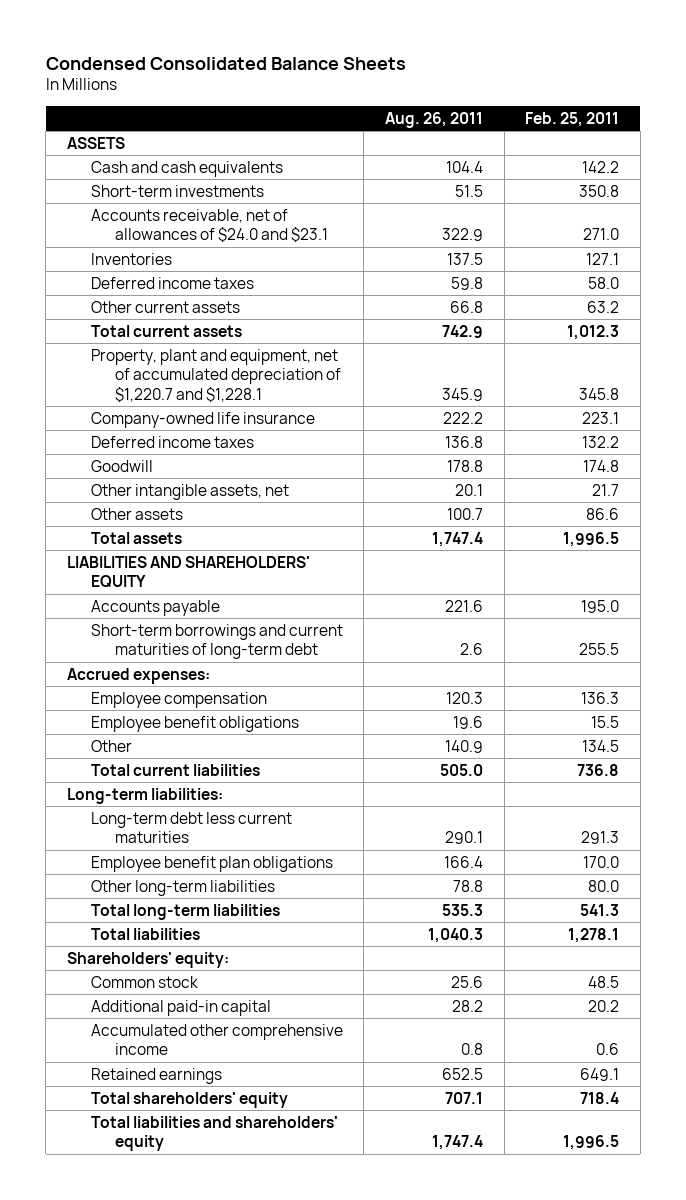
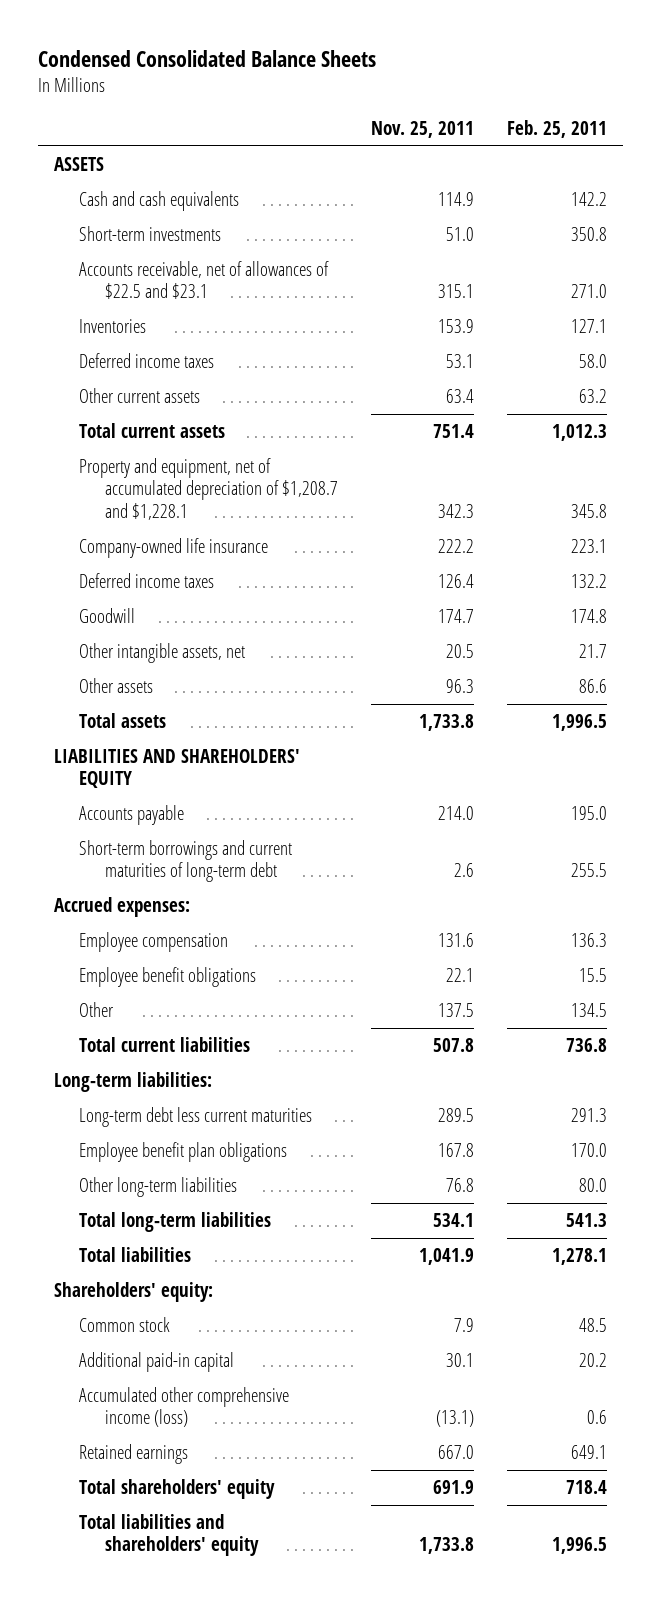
- | Aug. 26, 2011 | Feb. 25, 2011
+ | Nov. 25, 2011 | Feb. 25, 2011
- Accounts receivable, net of allowances of $24.0 and $23.1 | 322.9 | 271.0
+ Accounts receivable, net of allowances of $22.5 and $23.1 | 315.1 | 271.0
- Property, plant and equipment, net of accumulated depreciation of $1,220.7 and $1,228.1 | 345.9 | 345.8
+ Property and equipment, net of accumulated depreciation of $1,208.7 and $1,228.1 | 342.3 | 345.8
- Accumulated other comprehensive income | 0.8 | 0.6
+ Accumulated other comprehensive income (loss) | (13.1) | 0.6

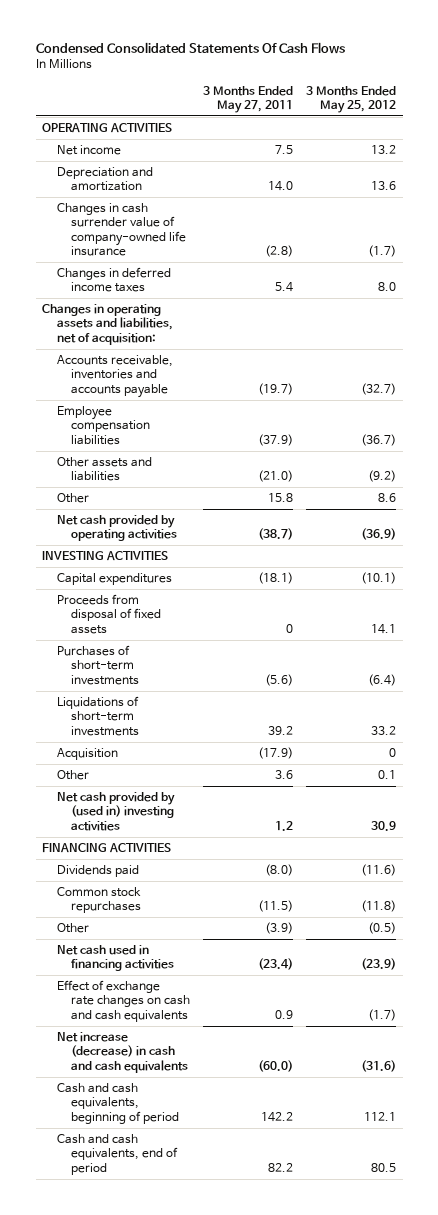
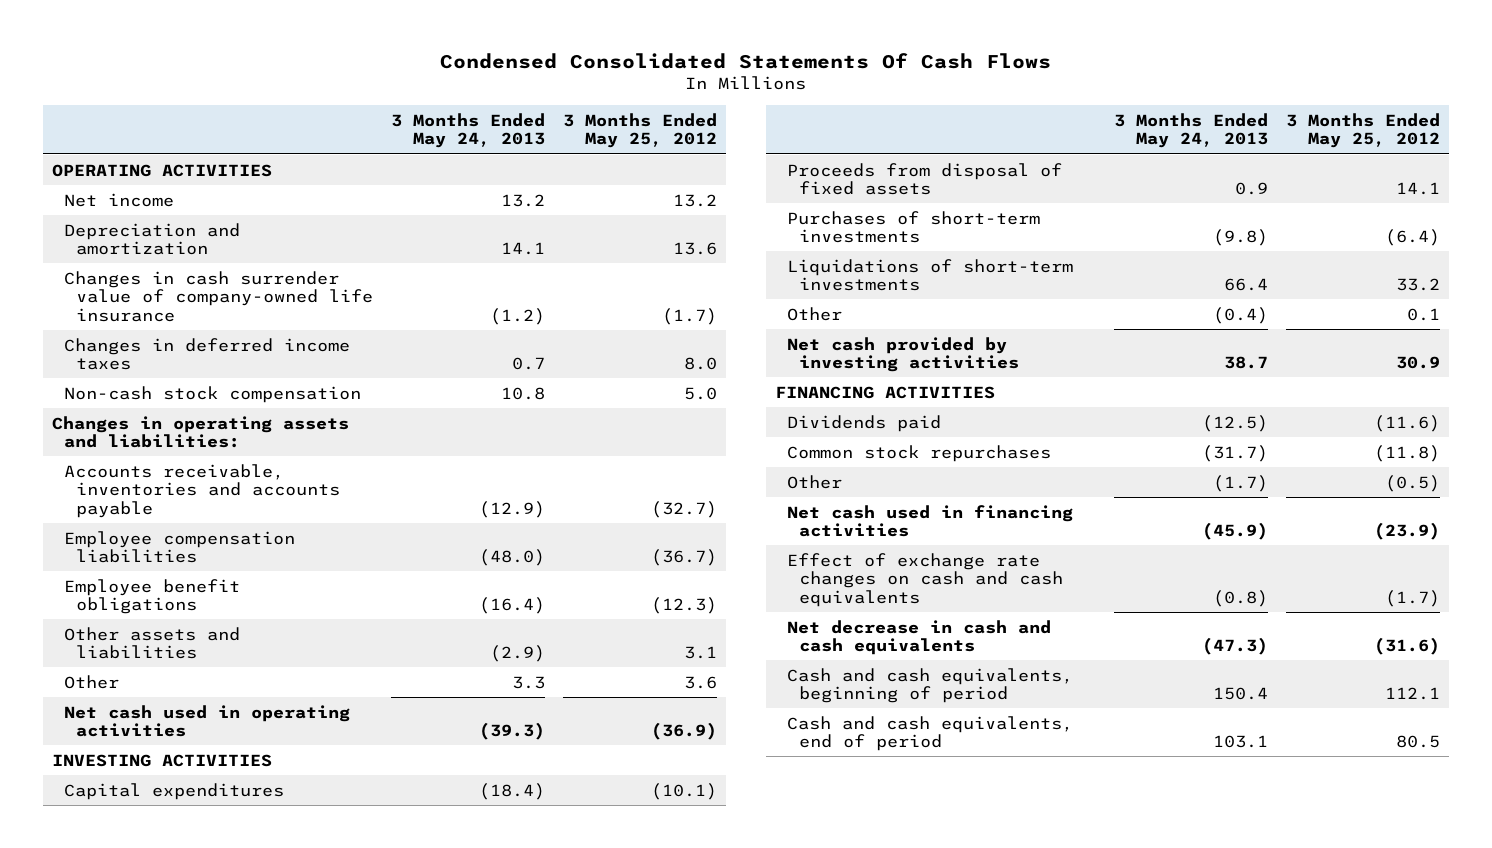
- | 3 Months Ended May 27, 2011 | 3 Months Ended May 25, 2012
+ | 3 Months Ended May 24, 2013 | 3 Months Ended May 25, 2012
- Changes in operating assets and liabilities, net of acquisition:
+ Non-cash stock compensation | 10.8 | 5.0
+ Changes in operating assets and liabilities:
- Other assets and liabilities | (21.0) | (9.2)
- Other | 15.8 | 8.6
- Net cash provided by operating activities | (38.7) | (36.9)
+ Employee benefit obligations | (16.4) | (12.3)
+ Other assets and liabilities | (2.9) | 3.1
+ Other | 3.3 | 3.6
+ Net cash used in operating activities | (39.3) | (36.9)
- Acquisition | (17.9) | 0
- Net cash provided by (used in) investing activities | 1.2 | 30.9
+ Net cash provided by investing activities | 38.7 | 30.9
- Net increase (decrease) in cash and cash equivalents | (60.0) | (31.6)
+ Net decrease in cash and cash equivalents | (47.3) | (31.6)

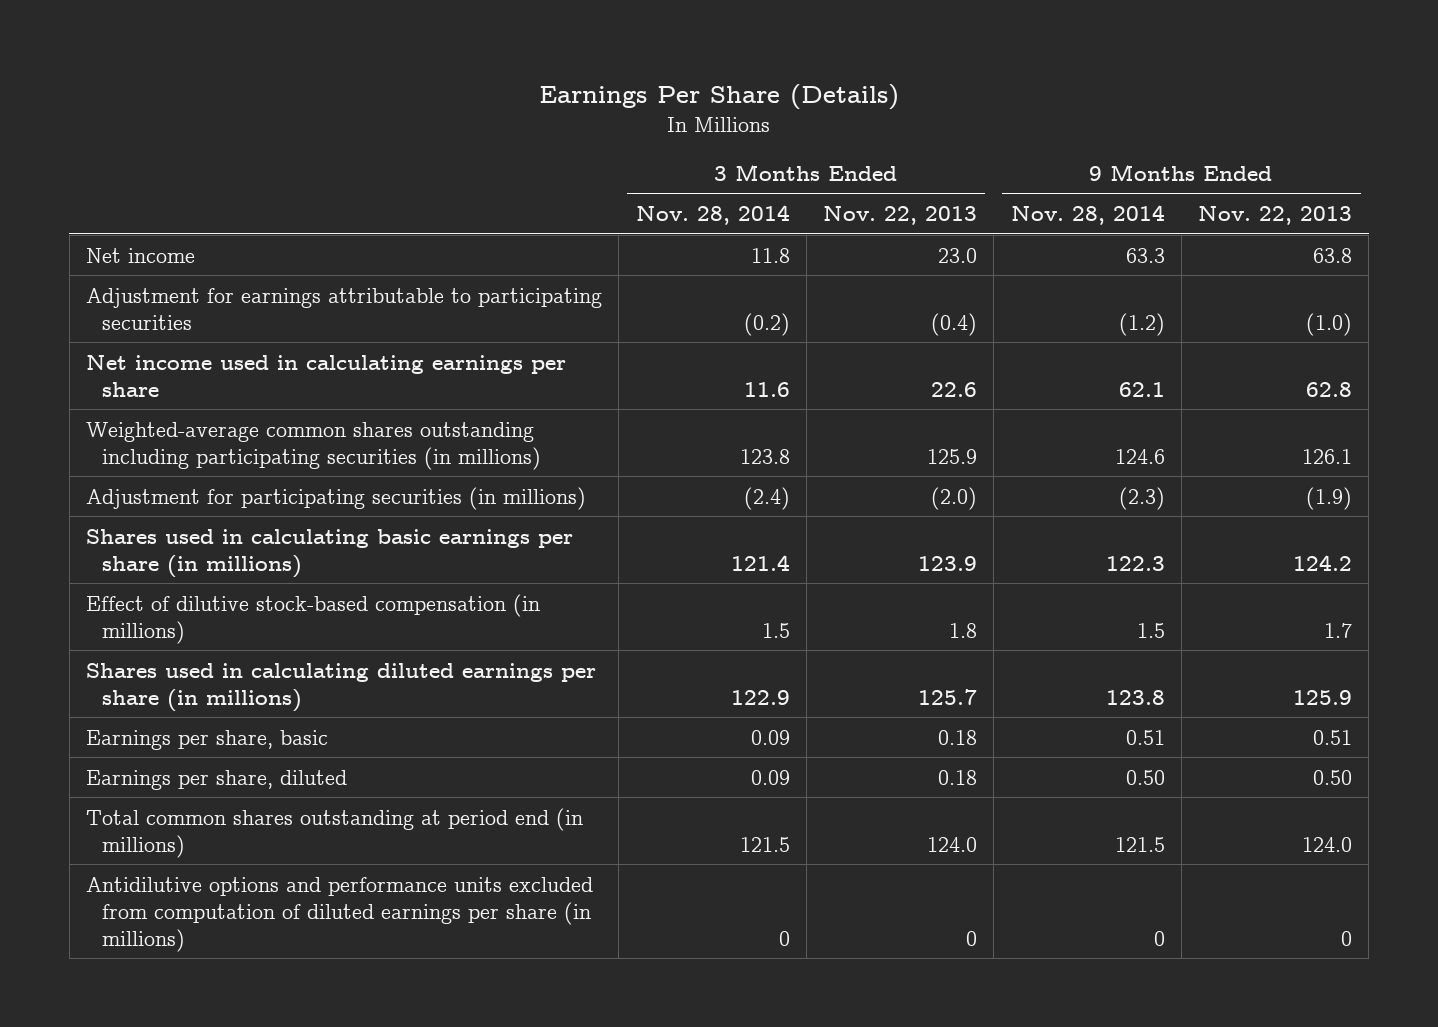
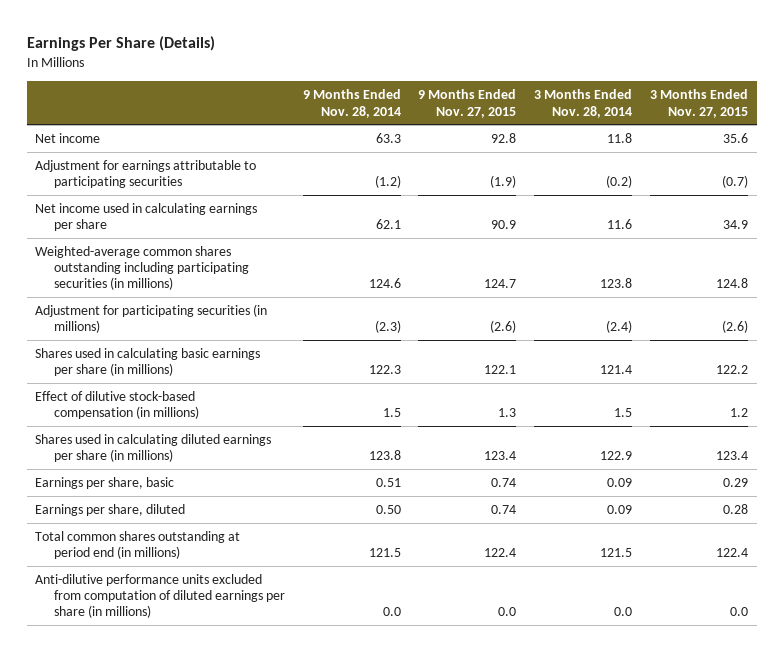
- | 3 Months Ended Nov. 28, 2014 | 3 Months Ended Nov. 22, 2013 | 9 Months Ended Nov. 28, 2014 | 9 Months Ended Nov. 22, 2013
+ | 9 Months Ended Nov. 28, 2014 | 9 Months Ended Nov. 27, 2015 | 3 Months Ended Nov. 28, 2014 | 3 Months Ended Nov. 27, 2015
- Antidilutive options and performance units excluded from computation of diluted earnings per share (in millions) | 0 | 0 | 0 | 0
+ Anti-dilutive performance units excluded from computation of diluted earnings per share (in millions) | 0.0 | 0.0 | 0.0 | 0.0

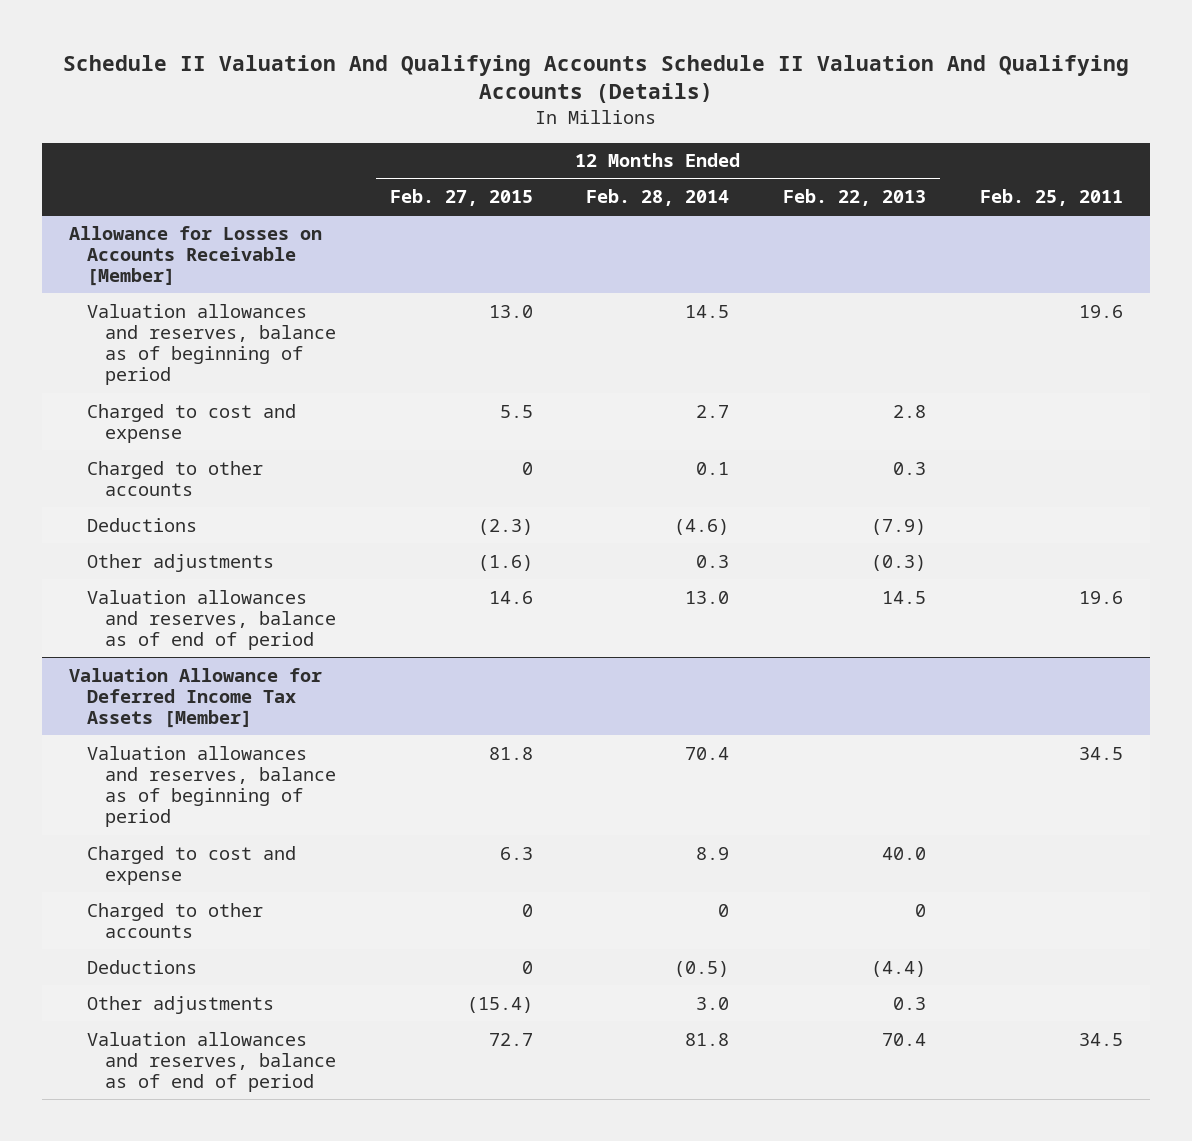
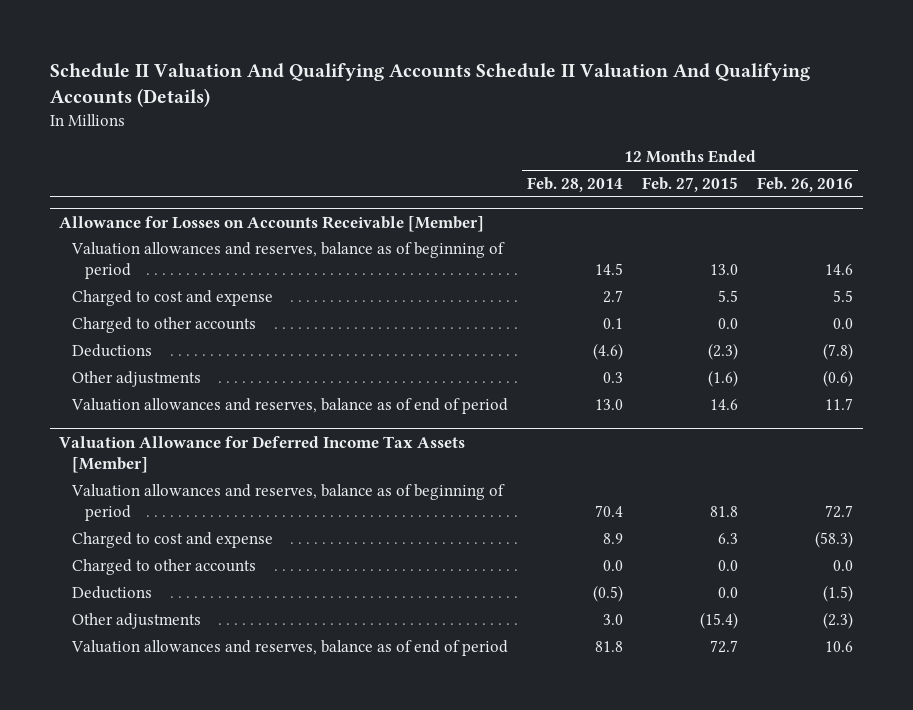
- | 12 Months Ended Feb. 27, 2015 | 12 Months Ended Feb. 28, 2014 | 12 Months Ended Feb. 22, 2013 | Feb. 25, 2011
+ | 12 Months Ended Feb. 28, 2014 | 12 Months Ended Feb. 27, 2015 | 12 Months Ended Feb. 26, 2016
@ Allowance for Losses on Accounts Receivable [Member]
- Charged to other accounts | 0 | 0.1 | 0.3 |
+ Charged to other accounts | 0.1 | 0.0 | 0.0
@ Valuation Allowance for Deferred Income Tax Assets [Member]
- Charged to other accounts | 0 | 0 | 0 |
- Deductions | 0 | (0.5) | (4.4) |
+ Charged to other accounts | 0.0 | 0.0 | 0.0
+ Deductions | (0.5) | 0.0 | (1.5)

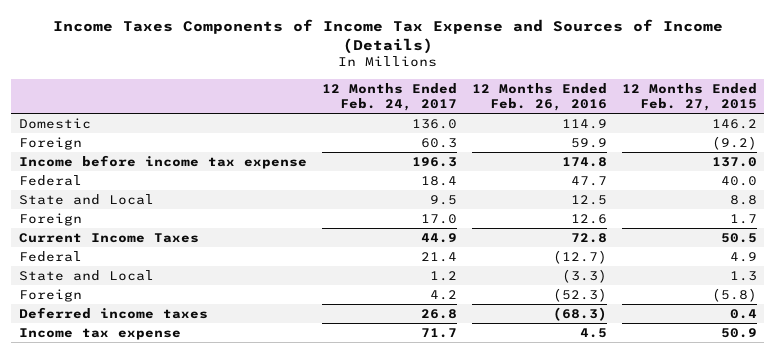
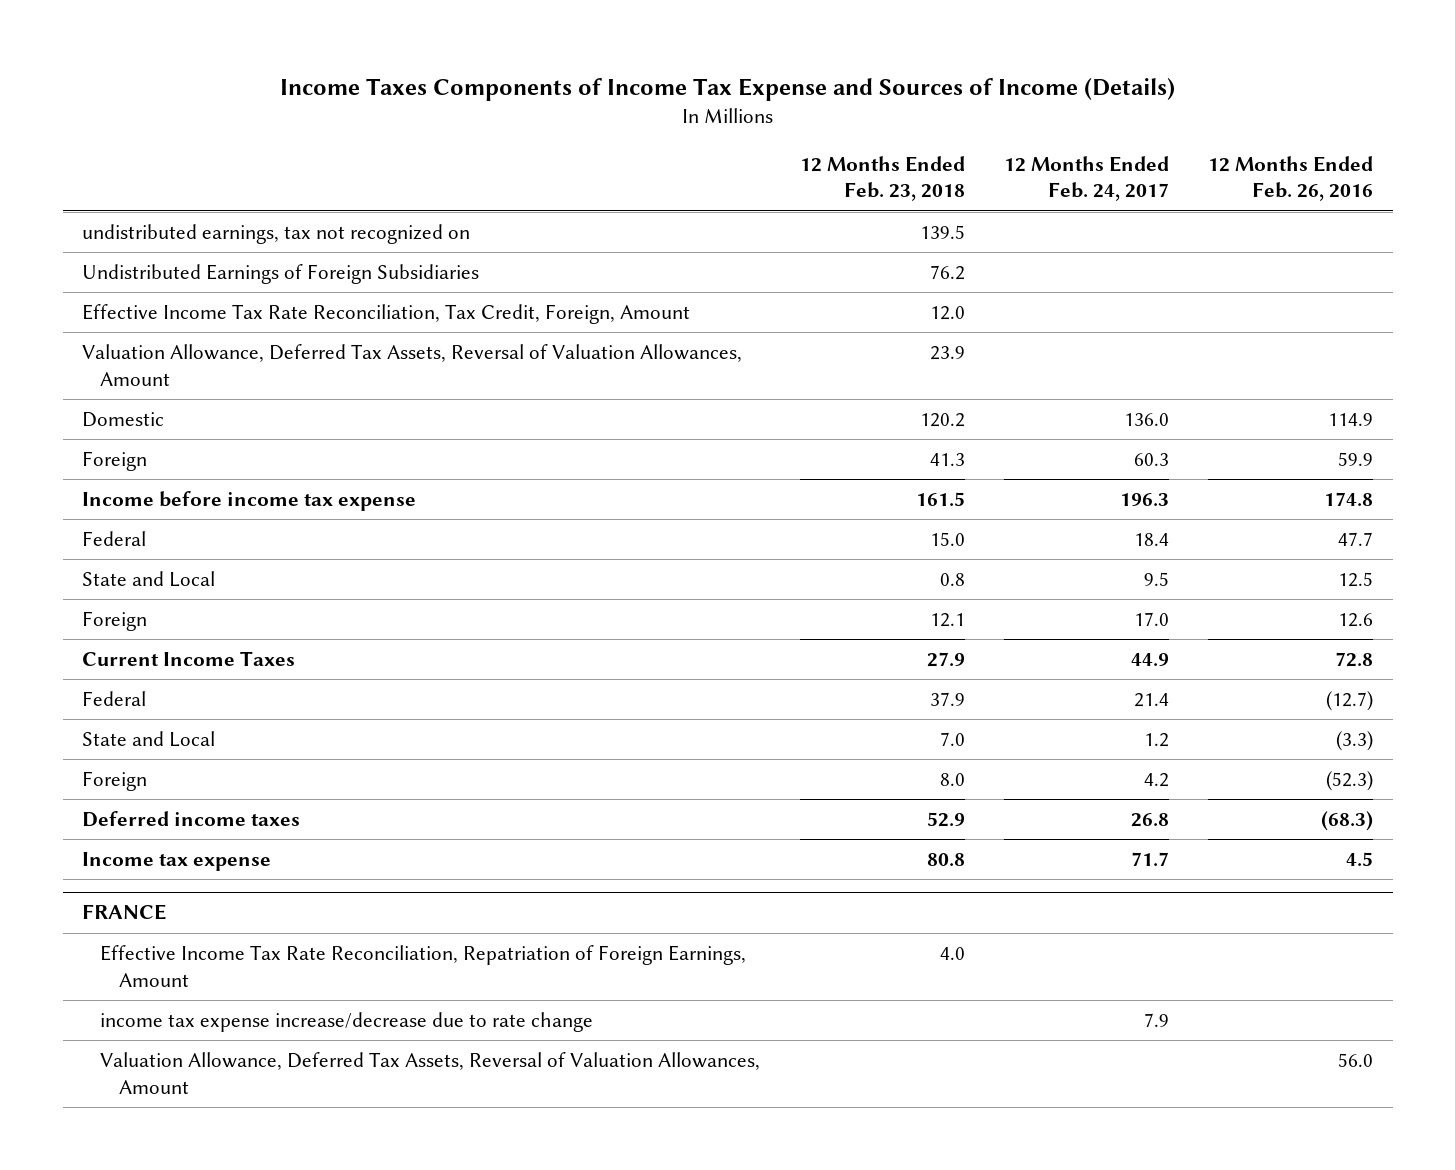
- | 12 Months Ended Feb. 24, 2017 | 12 Months Ended Feb. 26, 2016 | 12 Months Ended Feb. 27, 2015
+ | 12 Months Ended Feb. 23, 2018 | 12 Months Ended Feb. 24, 2017 | 12 Months Ended Feb. 26, 2016
+ undistributed earnings, tax not recognized on | 139.5 | |
+ Undistributed Earnings of Foreign Subsidiaries | 76.2 | |
+ Effective Income Tax Rate Reconciliation, Tax Credit, Foreign, Amount | 12.0 | |
+ Valuation Allowance, Deferred Tax Assets, Reversal of Valuation Allowances, Amount | 23.9 | |
+ FRANCE
+ Effective Income Tax Rate Reconciliation, Repatriation of Foreign Earnings, Amount | 4.0 | |
+ income tax expense increase/decrease due to rate change | | 7.9 |
+ Valuation Allowance, Deferred Tax Assets, Reversal of Valuation Allowances, Amount | | | 56.0

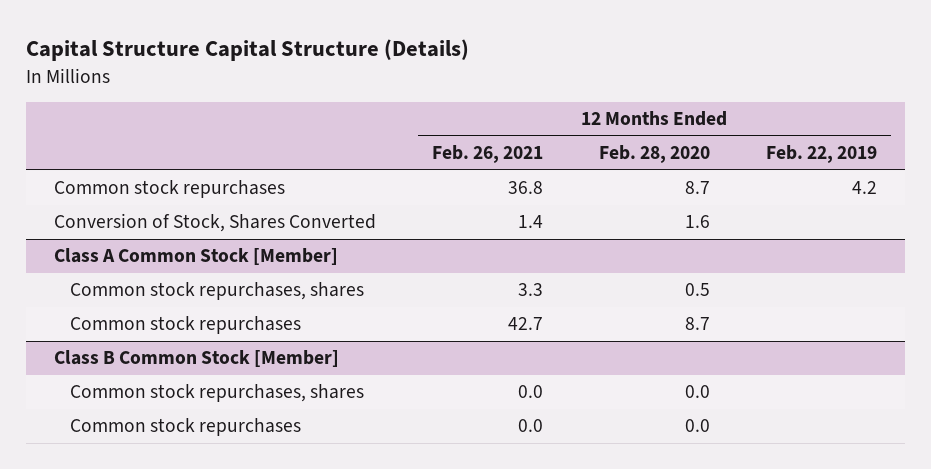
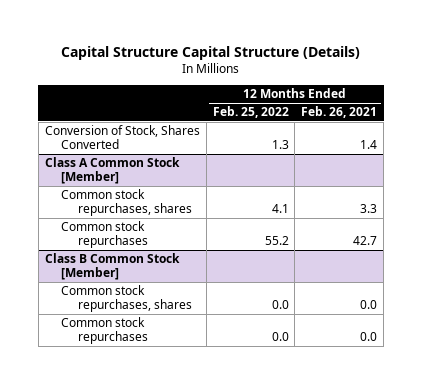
- | 12 Months Ended Feb. 26, 2021 | 12 Months Ended Feb. 28, 2020 | 12 Months Ended Feb. 22, 2019
+ | 12 Months Ended Feb. 25, 2022 | 12 Months Ended Feb. 26, 2021
- Common stock repurchases | 36.8 | 8.7 | 4.2

